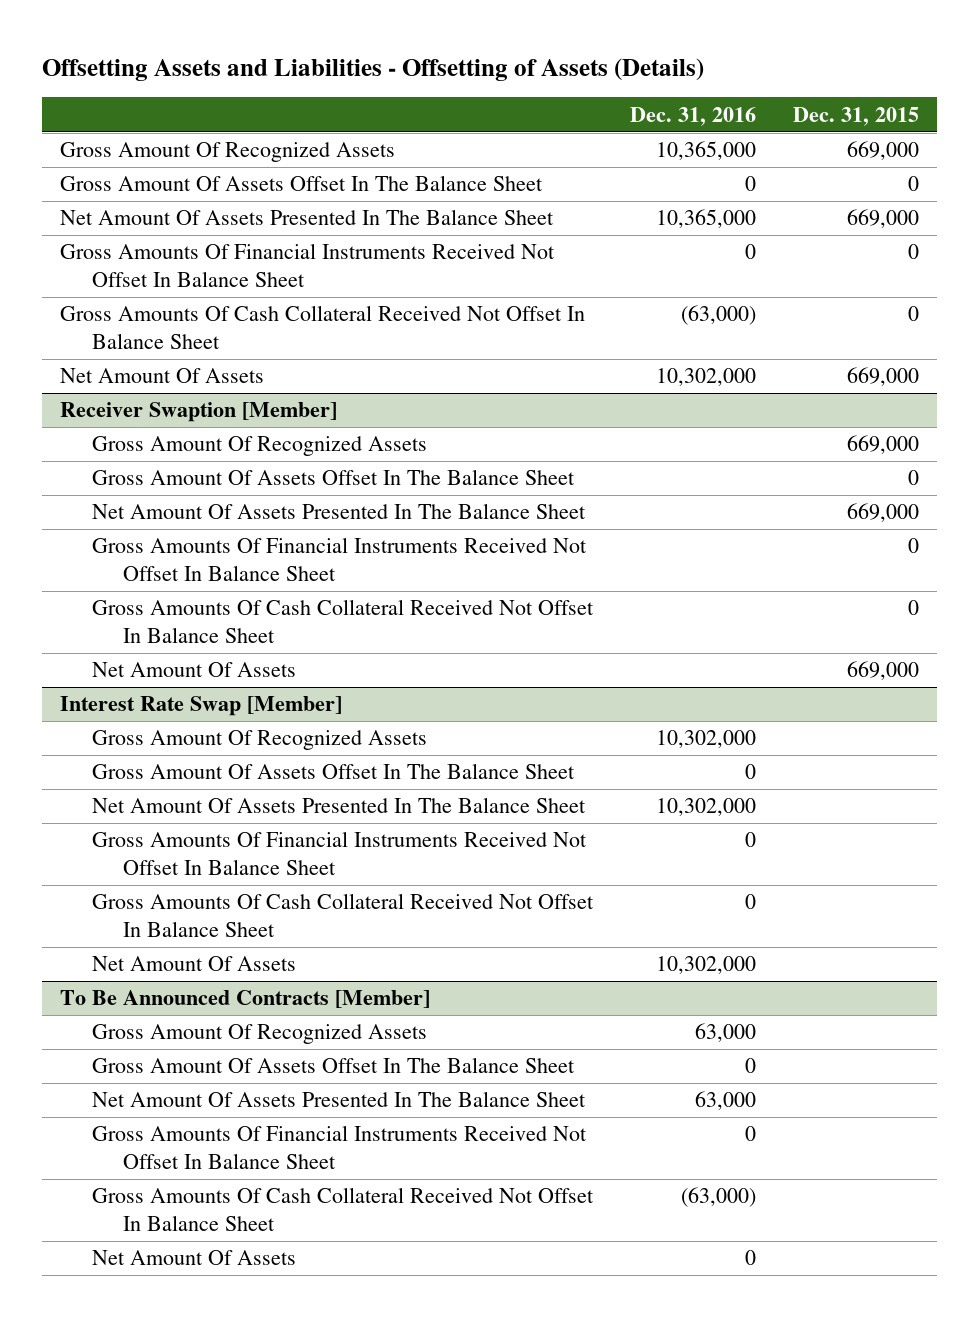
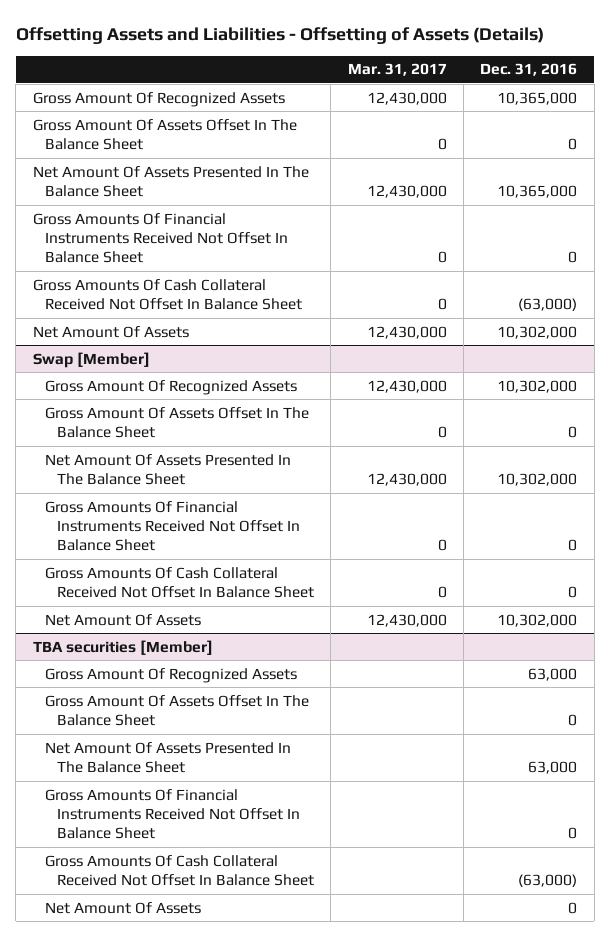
- | Dec. 31, 2016 | Dec. 31, 2015
+ | Mar. 31, 2017 | Dec. 31, 2016
- Receiver Swaption [Member]
- Gross Amount Of Recognized Assets | | 669,000
- Gross Amount Of Assets Offset In The Balance Sheet | | 0
- Net Amount Of Assets Presented In The Balance Sheet | | 669,000
- Gross Amounts Of Financial Instruments Received Not Offset In Balance Sheet | | 0
- Gross Amounts Of Cash Collateral Received Not Offset In Balance Sheet | | 0
- Net Amount Of Assets | | 669,000
- Interest Rate Swap [Member]
+ Swap [Member]
- To Be Announced Contracts [Member]
+ TBA securities [Member]

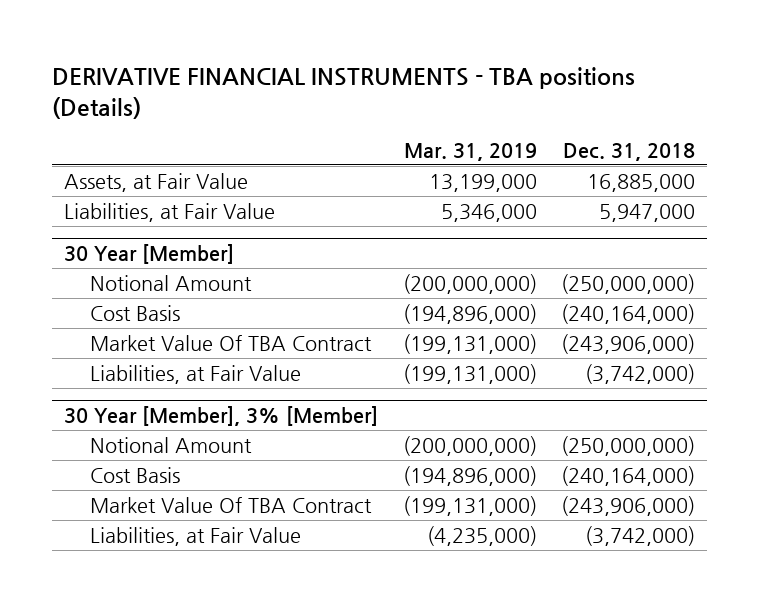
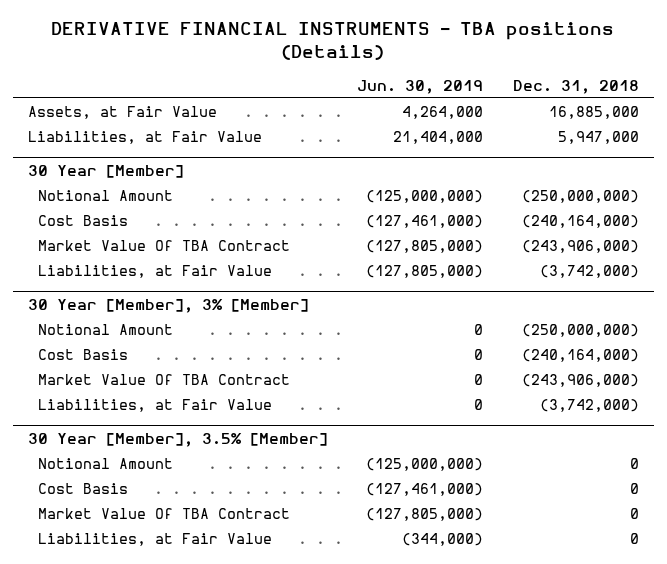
- | Mar. 31, 2019 | Dec. 31, 2018
+ | Jun. 30, 2019 | Dec. 31, 2018
+ 30 Year [Member], 3.5% [Member]
+ Notional Amount | (125,000,000) | 0
+ Cost Basis | (127,461,000) | 0
+ Market Value Of TBA Contract | (127,805,000) | 0
+ Liabilities, at Fair Value | (344,000) | 0

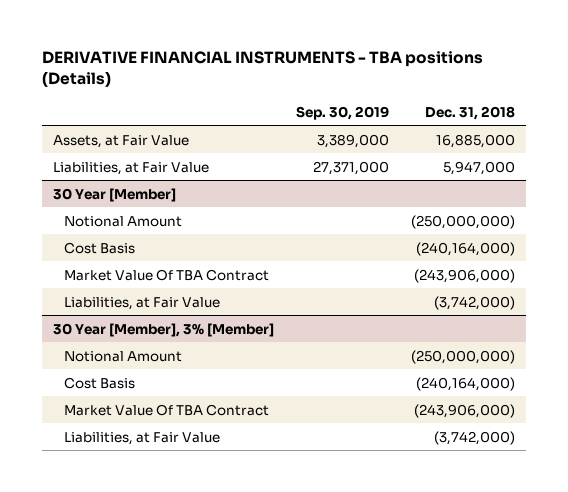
- | Jun. 30, 2019 | Dec. 31, 2018
+ | Sep. 30, 2019 | Dec. 31, 2018
- 30 Year [Member], 3.5% [Member]
- Notional Amount | (125,000,000) | 0
- Cost Basis | (127,461,000) | 0
- Market Value Of TBA Contract | (127,805,000) | 0
- Liabilities, at Fair Value | (344,000) | 0

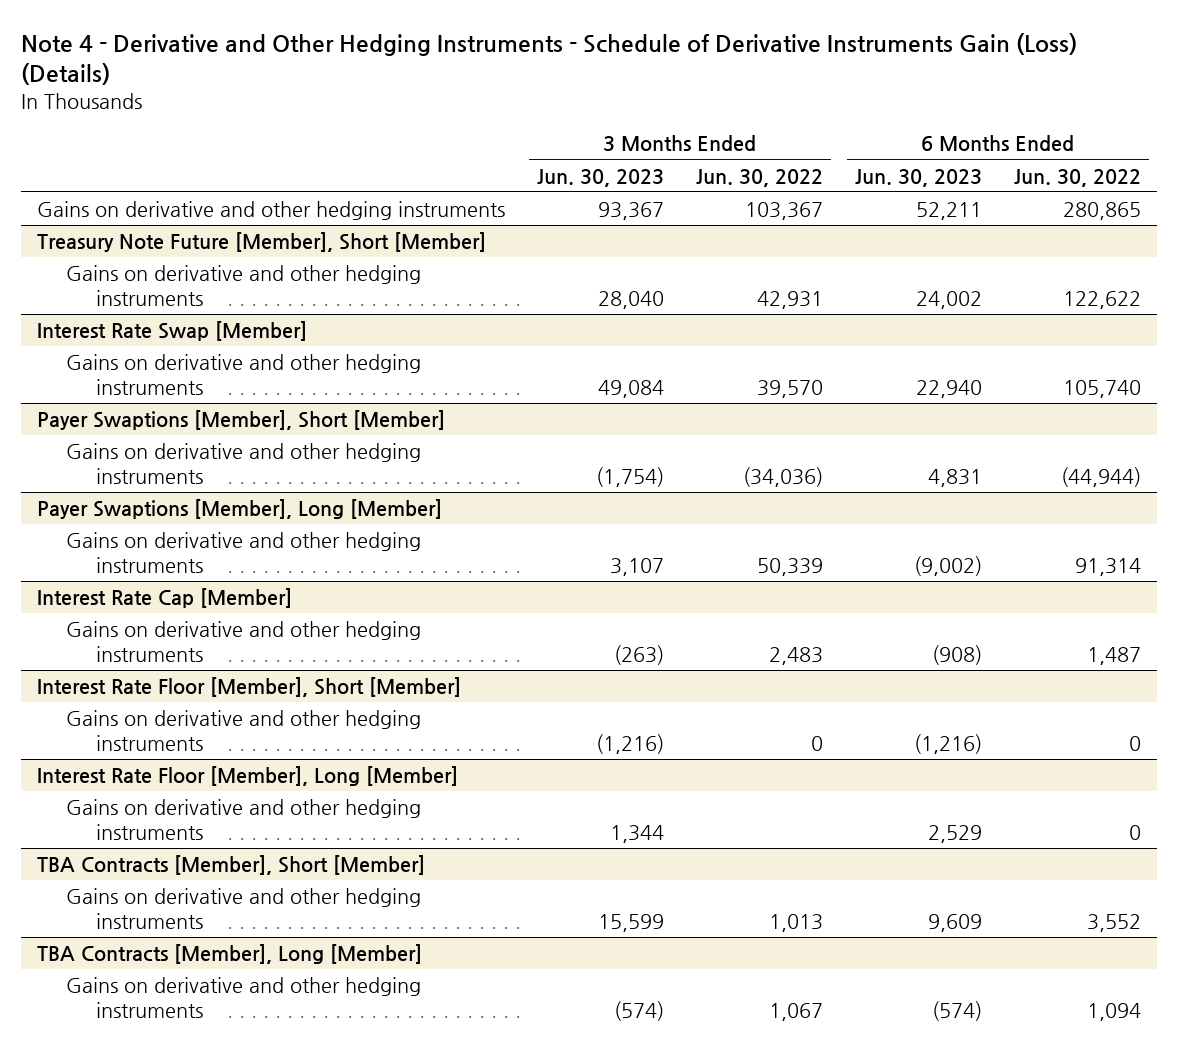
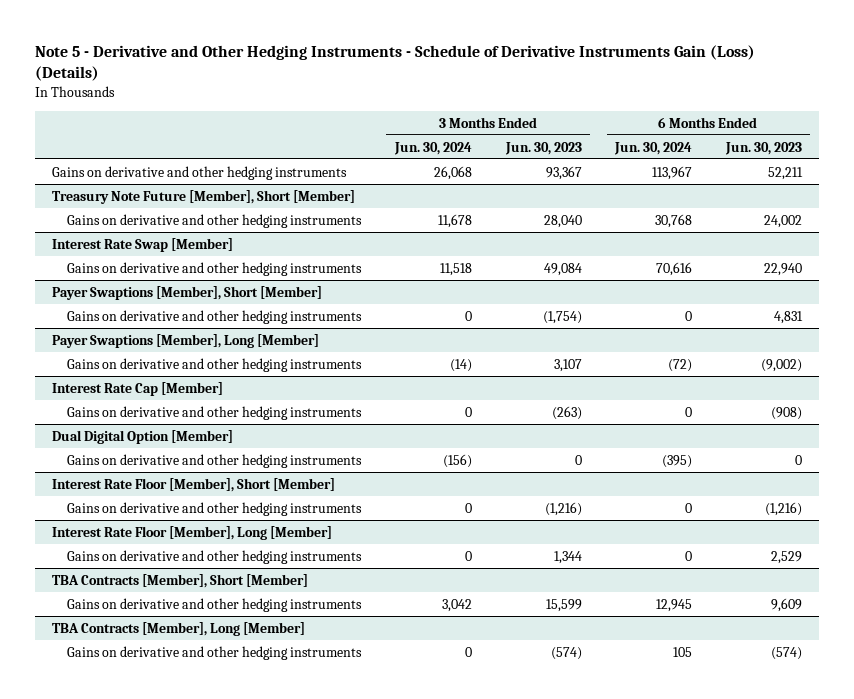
- Note 4 - Derivative and Other Hedging Instruments - Schedule of Derivative Instruments Gain (Loss) (Details)
+ Note 5 - Derivative and Other Hedging Instruments - Schedule of Derivative Instruments Gain (Loss) (Details)
- | 3 Months Ended Jun. 30, 2023 | 3 Months Ended Jun. 30, 2022 | 6 Months Ended Jun. 30, 2023 | 6 Months Ended Jun. 30, 2022
+ | 3 Months Ended Jun. 30, 2024 | 3 Months Ended Jun. 30, 2023 | 6 Months Ended Jun. 30, 2024 | 6 Months Ended Jun. 30, 2023
+ Dual Digital Option [Member]
+ Gains on derivative and other hedging instruments | (156) | 0 | (395) | 0

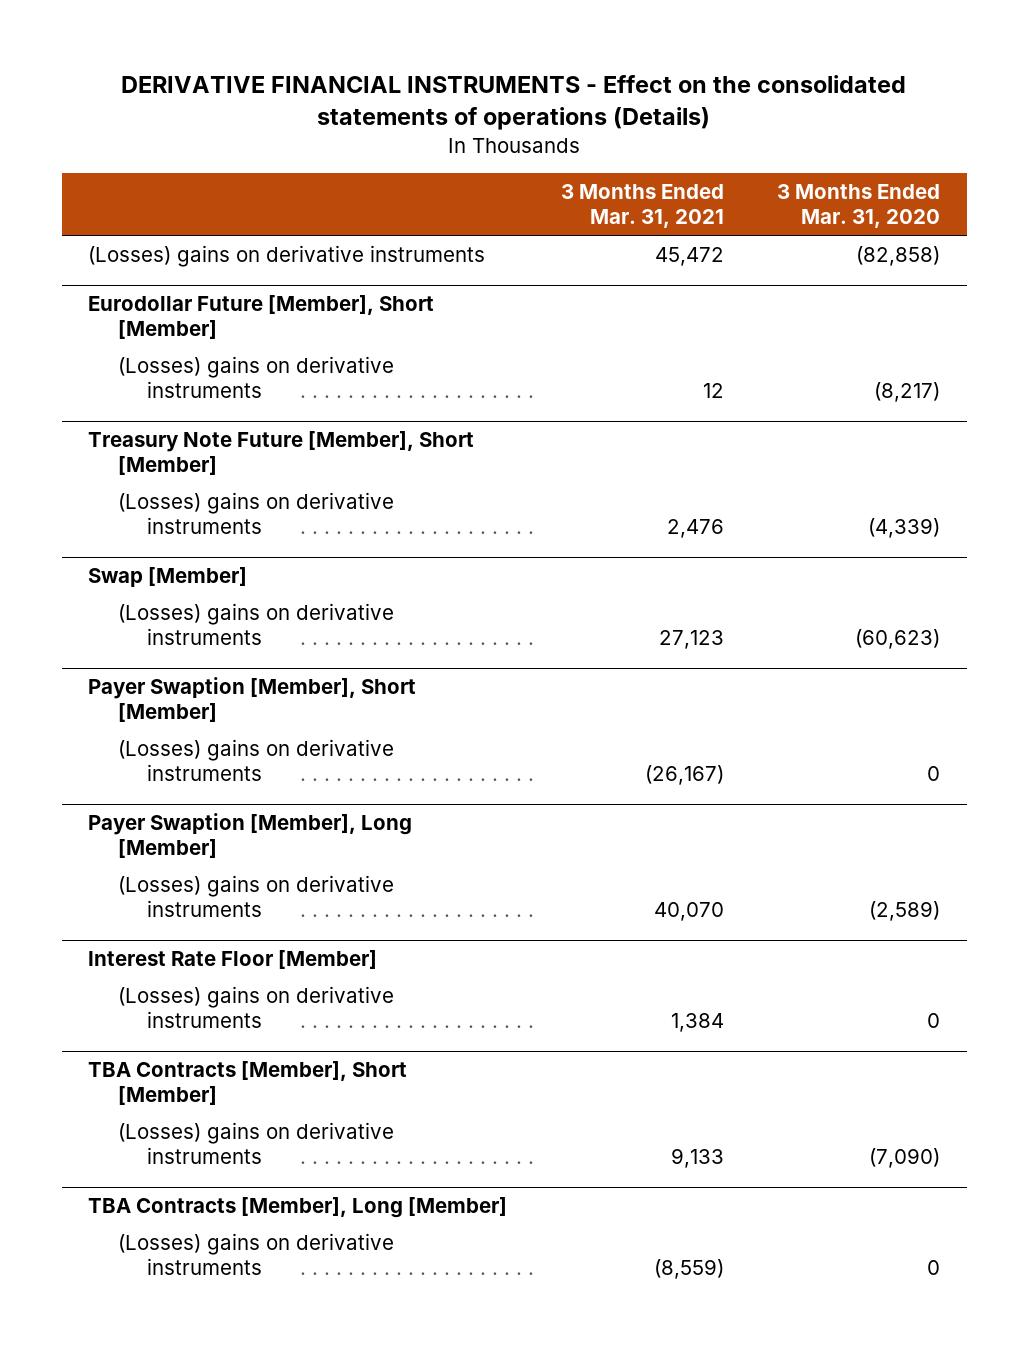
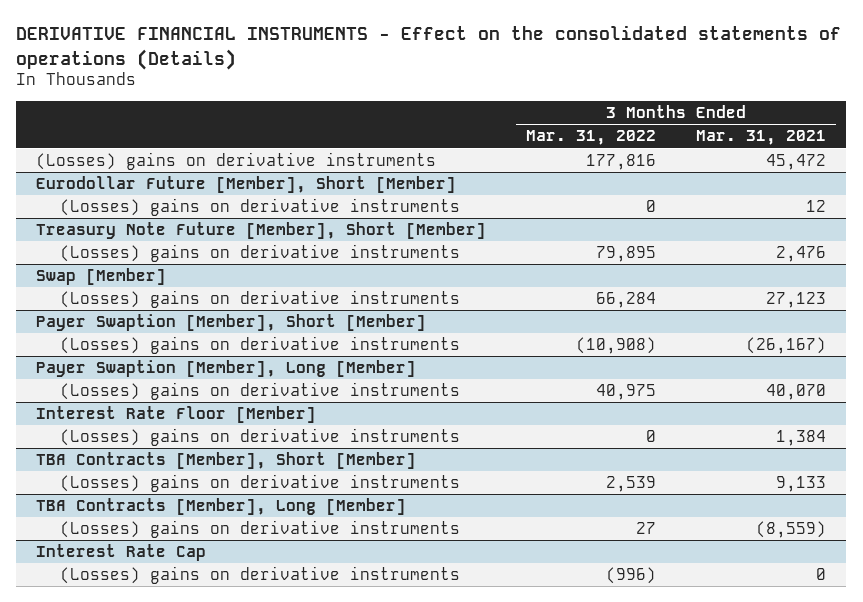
- | 3 Months Ended Mar. 31, 2021 | 3 Months Ended Mar. 31, 2020
+ | 3 Months Ended Mar. 31, 2022 | 3 Months Ended Mar. 31, 2021
+ Interest Rate Cap
+ (Losses) gains on derivative instruments | (996) | 0

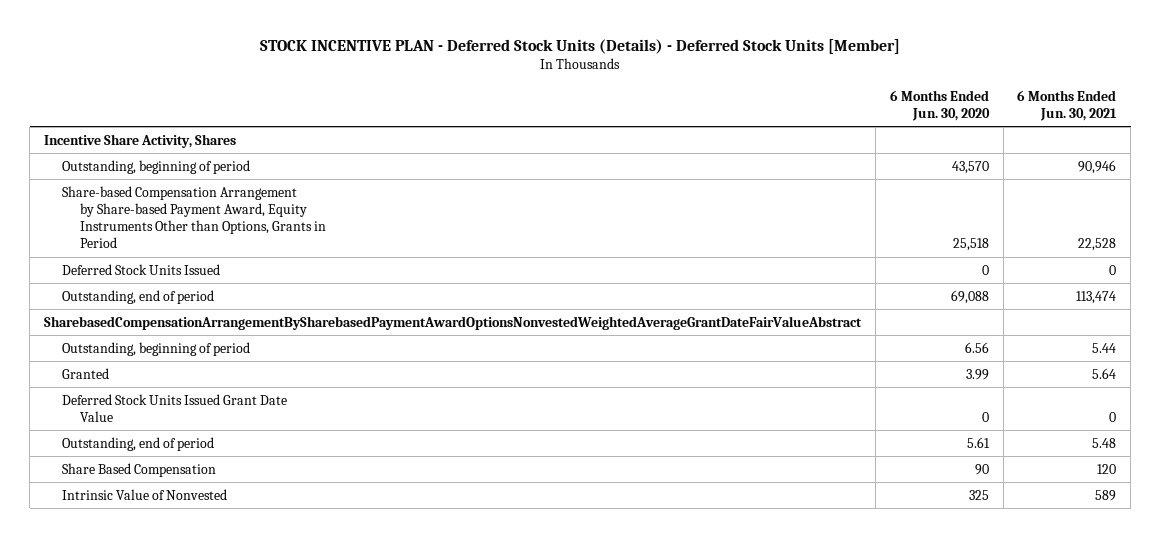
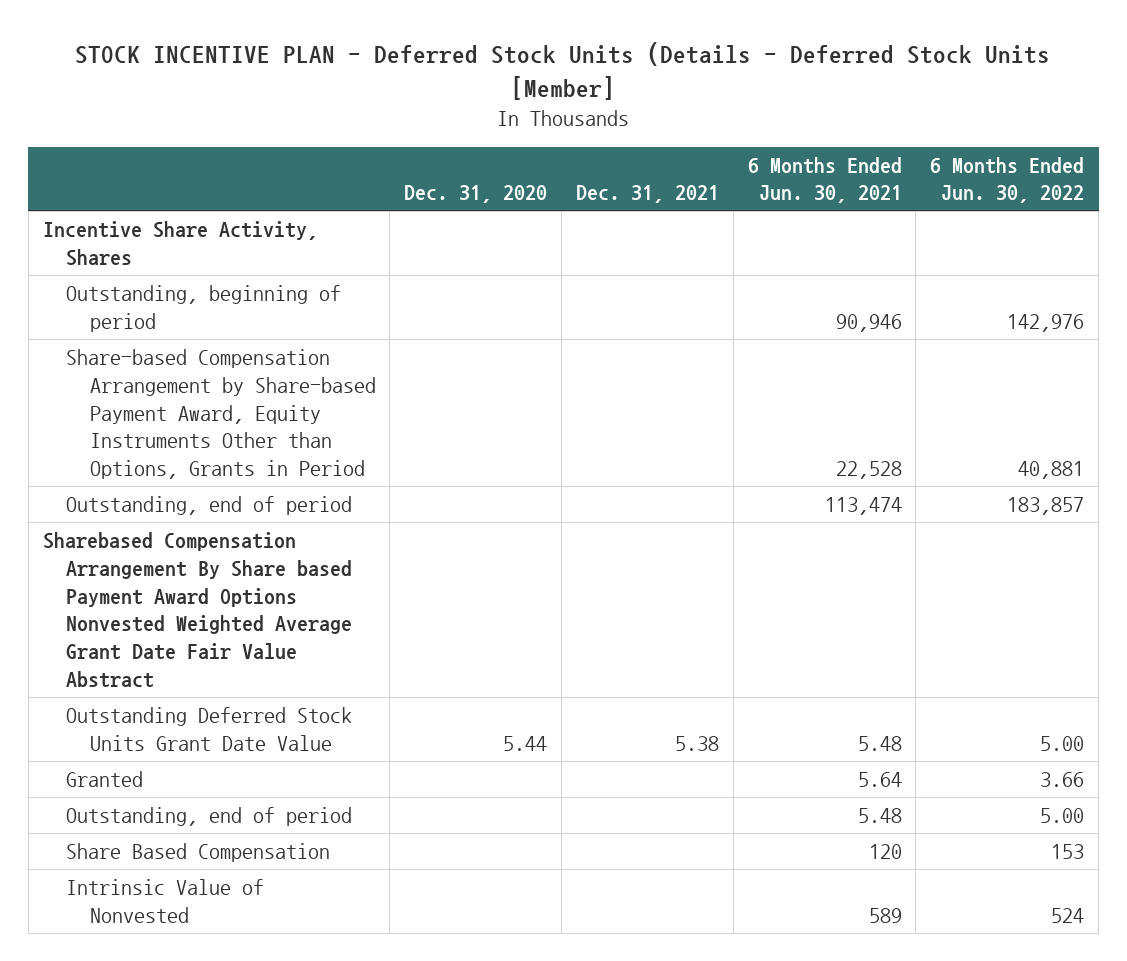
- STOCK INCENTIVE PLAN - Deferred Stock Units (Details) - Deferred Stock Units [Member]
+ STOCK INCENTIVE PLAN - Deferred Stock Units (Details - Deferred Stock Units [Member]
- | 6 Months Ended Jun. 30, 2020 | 6 Months Ended Jun. 30, 2021
+ | Dec. 31, 2020 | Dec. 31, 2021 | 6 Months Ended Jun. 30, 2021 | 6 Months Ended Jun. 30, 2022
- Deferred Stock Units Issued | 0 | 0
- SharebasedCompensationArrangementBySharebasedPaymentAwardOptionsNonvestedWeightedAverageGrantDateFairValueAbstract
- Outstanding, beginning of period | 6.56 | 5.44
+ Sharebased Compensation Arrangement By Share based Payment Award Options Nonvested Weighted Average Grant Date Fair Value Abstract
+ Outstanding Deferred Stock Units Grant Date Value | 5.44 | 5.38 | 5.48 | 5.00
- Deferred Stock Units Issued Grant Date Value | 0 | 0

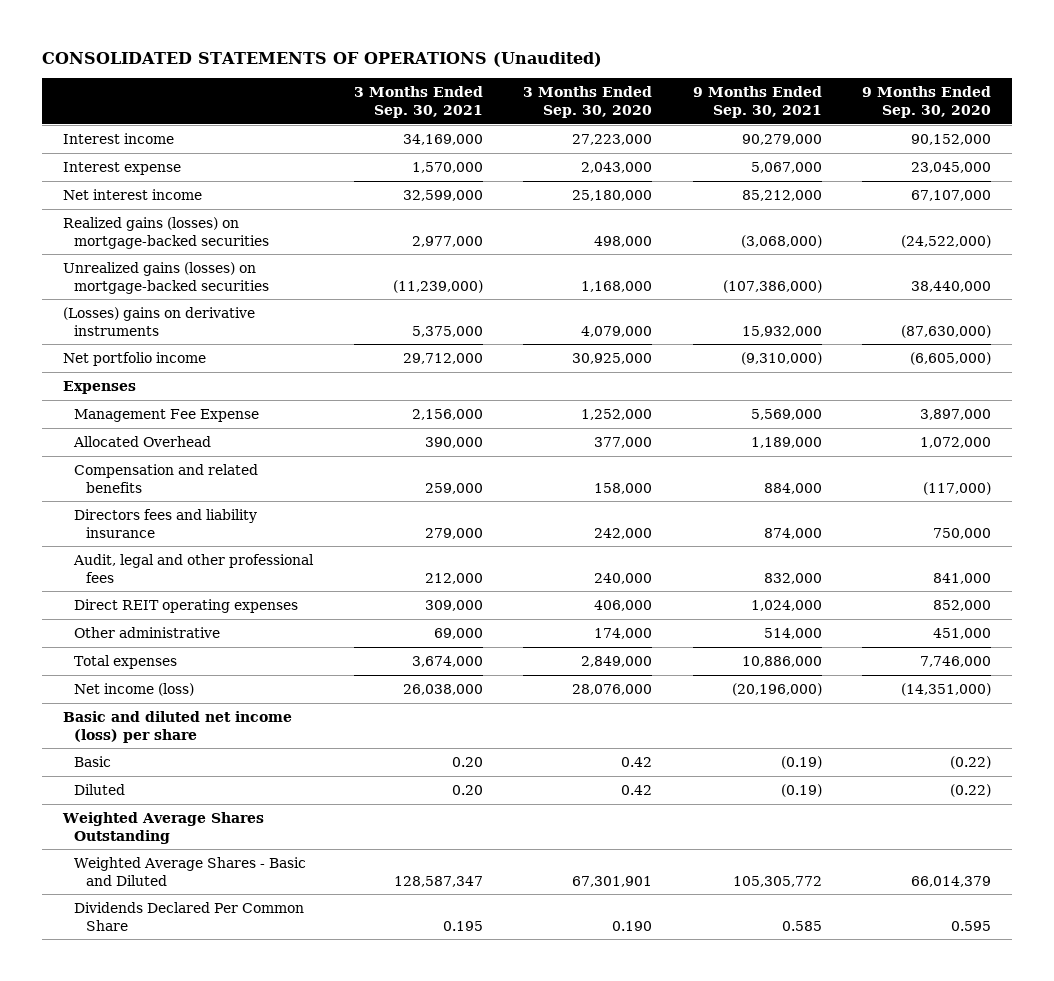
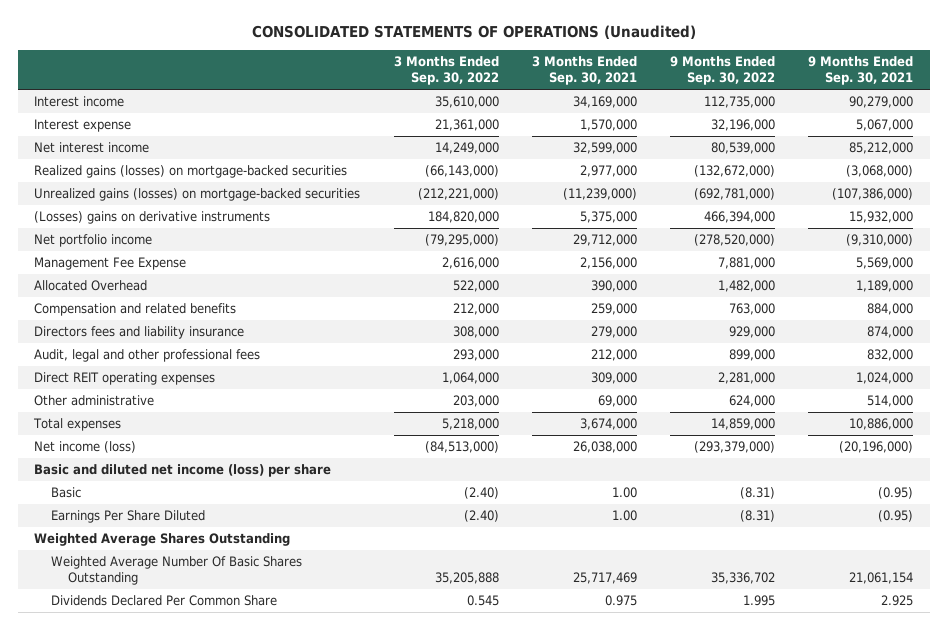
- | 3 Months Ended Sep. 30, 2021 | 3 Months Ended Sep. 30, 2020 | 9 Months Ended Sep. 30, 2021 | 9 Months Ended Sep. 30, 2020
+ | 3 Months Ended Sep. 30, 2022 | 3 Months Ended Sep. 30, 2021 | 9 Months Ended Sep. 30, 2022 | 9 Months Ended Sep. 30, 2021
- Expenses
- Basic | 0.20 | 0.42 | (0.19) | (0.22)
- Diluted | 0.20 | 0.42 | (0.19) | (0.22)
+ Basic | (2.40) | 1.00 | (8.31) | (0.95)
+ Earnings Per Share Diluted | (2.40) | 1.00 | (8.31) | (0.95)
- Weighted Average Shares - Basic and Diluted | 128,587,347 | 67,301,901 | 105,305,772 | 66,014,379
- Dividends Declared Per Common Share | 0.195 | 0.190 | 0.585 | 0.595
+ Weighted Average Number Of Basic Shares Outstanding | 35,205,888 | 25,717,469 | 35,336,702 | 21,061,154
+ Dividends Declared Per Common Share | 0.545 | 0.975 | 1.995 | 2.925

